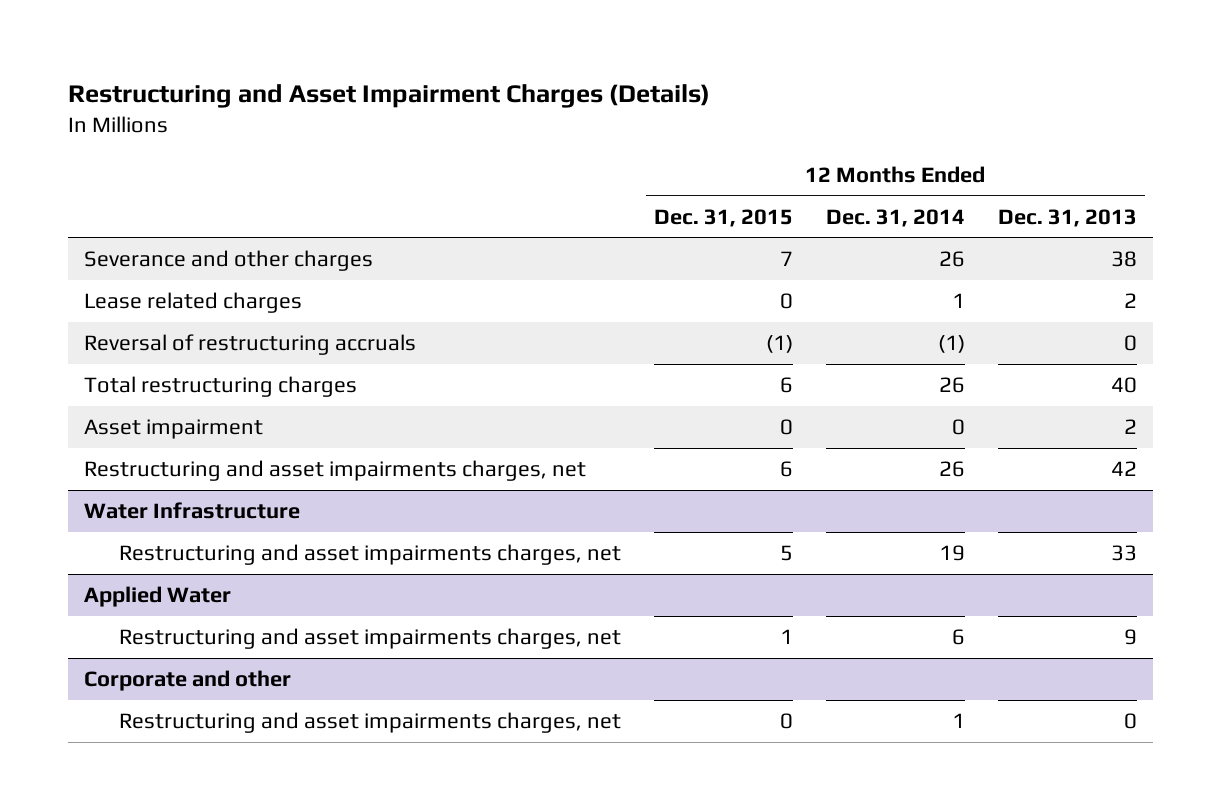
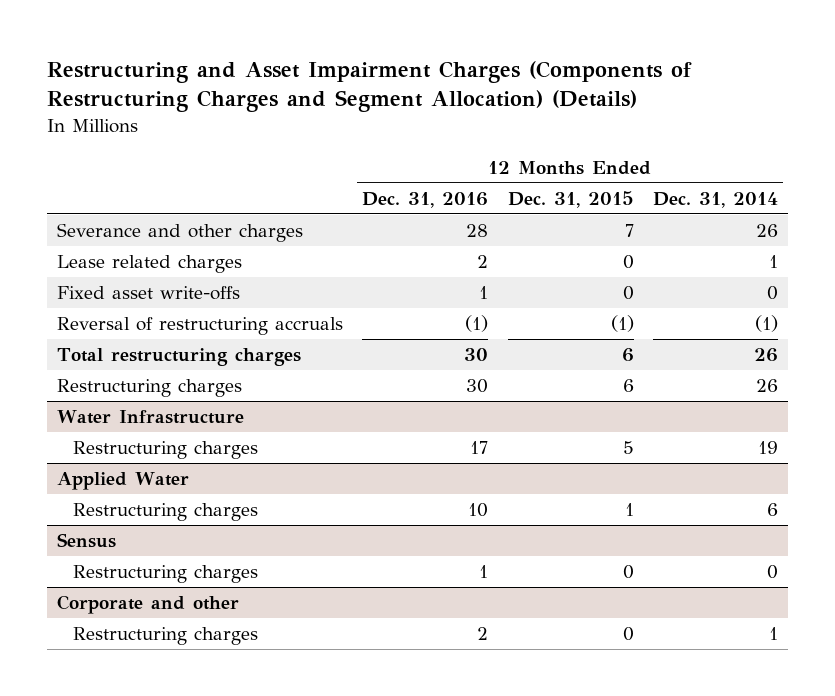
- Restructuring and Asset Impairment Charges (Details)
+ Restructuring and Asset Impairment Charges (Components of Restructuring Charges and Segment Allocation) (Details)
- | 12 Months Ended Dec. 31, 2015 | 12 Months Ended Dec. 31, 2014 | 12 Months Ended Dec. 31, 2013
+ | 12 Months Ended Dec. 31, 2016 | 12 Months Ended Dec. 31, 2015 | 12 Months Ended Dec. 31, 2014
+ Fixed asset write-offs | 1 | 0 | 0
- Asset impairment | 0 | 0 | 2
- Restructuring and asset impairments charges, net | 6 | 26 | 42
+ Restructuring charges | 30 | 6 | 26
@ Water Infrastructure
- Restructuring and asset impairments charges, net | 5 | 19 | 33
+ Restructuring charges | 17 | 5 | 19
@ Applied Water
- Restructuring and asset impairments charges, net | 1 | 6 | 9
+ Restructuring charges | 10 | 1 | 6
+ Sensus
+ Restructuring charges | 1 | 0 | 0
@ Corporate and other
- Restructuring and asset impairments charges, net | 0 | 1 | 0
+ Restructuring charges | 2 | 0 | 1

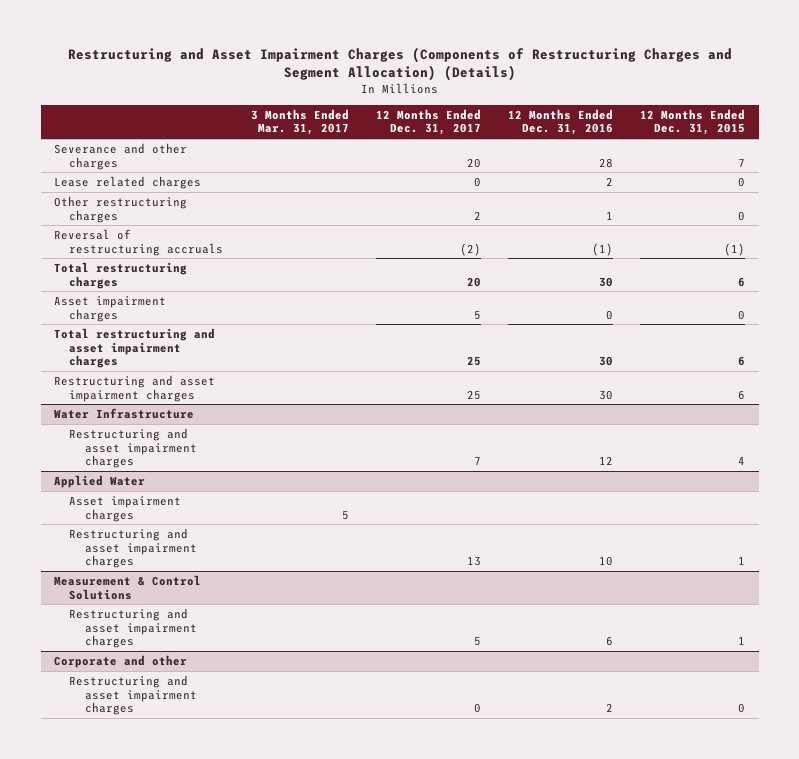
- | 12 Months Ended Dec. 31, 2016 | 12 Months Ended Dec. 31, 2015 | 12 Months Ended Dec. 31, 2014
+ | 3 Months Ended Mar. 31, 2017 | 12 Months Ended Dec. 31, 2017 | 12 Months Ended Dec. 31, 2016 | 12 Months Ended Dec. 31, 2015
- Fixed asset write-offs | 1 | 0 | 0
+ Other restructuring charges | | 2 | 1 | 0
- Restructuring charges | 30 | 6 | 26
+ Asset impairment charges | | 5 | 0 | 0
+ Total restructuring and asset impairment charges | | 25 | 30 | 6
+ Restructuring and asset impairment charges | | 25 | 30 | 6
@ Water Infrastructure
- Restructuring charges | 17 | 5 | 19
+ Restructuring and asset impairment charges | | 7 | 12 | 4
@ Applied Water
- Restructuring charges | 10 | 1 | 6
- Sensus
- Restructuring charges | 1 | 0 | 0
@ Applied Water
+ Asset impairment charges | 5 | | |
+ Restructuring and asset impairment charges | | 13 | 10 | 1
+ Measurement & Control Solutions
+ Restructuring and asset impairment charges | | 5 | 6 | 1
@ Corporate and other
- Restructuring charges | 2 | 0 | 1
+ Restructuring and asset impairment charges | | 0 | 2 | 0

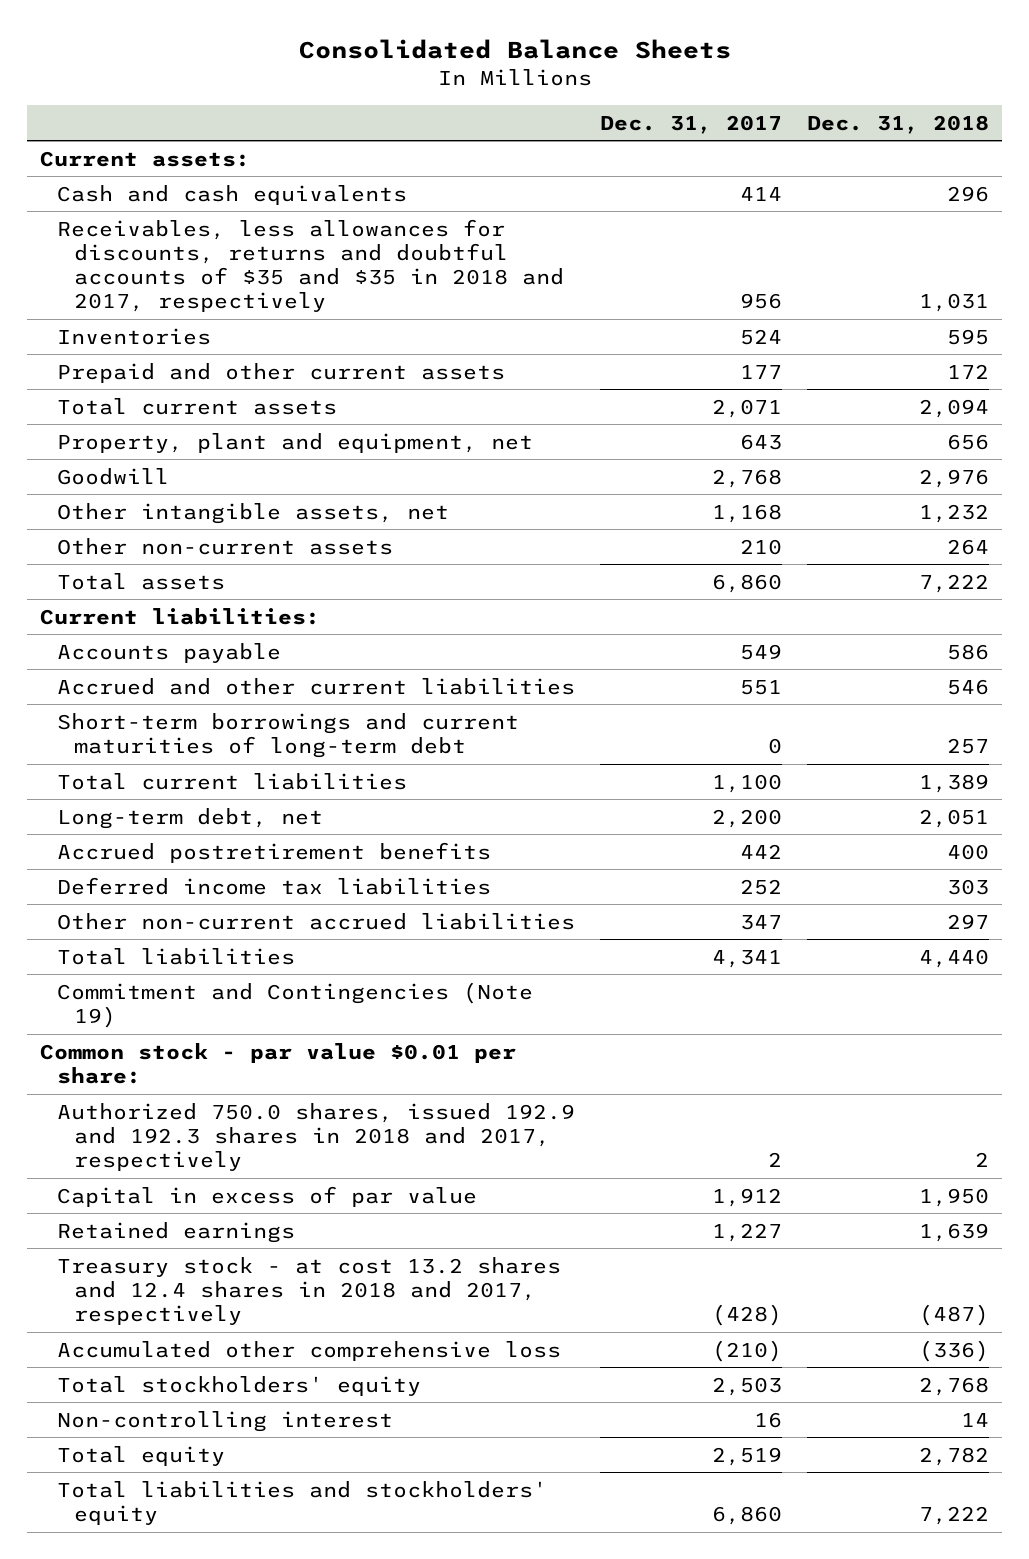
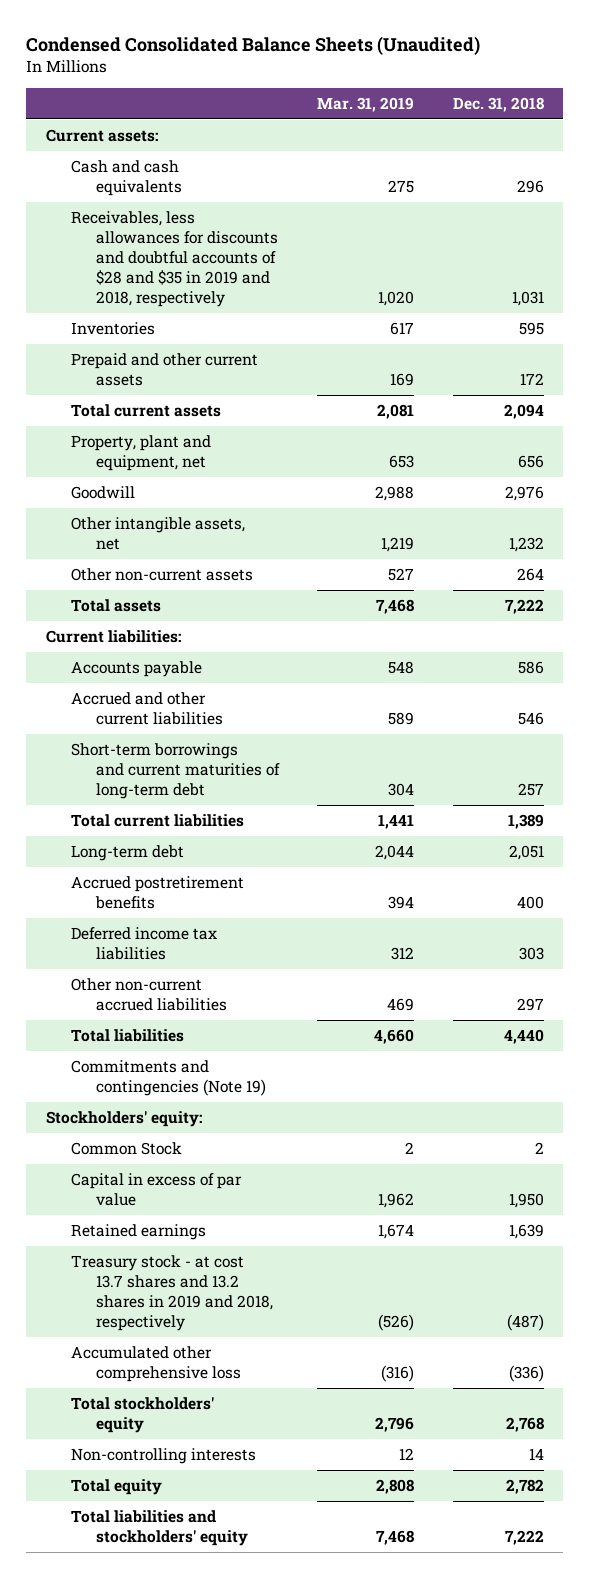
- Consolidated Balance Sheets
+ Condensed Consolidated Balance Sheets (Unaudited)
- | Dec. 31, 2017 | Dec. 31, 2018
+ | Mar. 31, 2019 | Dec. 31, 2018
- Receivables, less allowances for discounts, returns and doubtful accounts of $35 and $35 in 2018 and 2017, respectively | 956 | 1,031
+ Receivables, less allowances for discounts and doubtful accounts of $28 and $35 in 2019 and 2018, respectively | 1,020 | 1,031
- Long-term debt, net | 2,200 | 2,051
+ Long-term debt | 2,044 | 2,051
- Commitment and Contingencies (Note 19)
- Common stock - par value $0.01 per share:
- Authorized 750.0 shares, issued 192.9 and 192.3 shares in 2018 and 2017, respectively | 2 | 2
+ Commitments and contingencies (Note 19)
+ Stockholders' equity:
+ Common Stock | 2 | 2
- Treasury stock - at cost 13.2 shares and 12.4 shares in 2018 and 2017, respectively | (428) | (487)
+ Treasury stock - at cost 13.7 shares and 13.2 shares in 2019 and 2018, respectively | (526) | (487)
- Non-controlling interest | 16 | 14
+ Non-controlling interests | 12 | 14

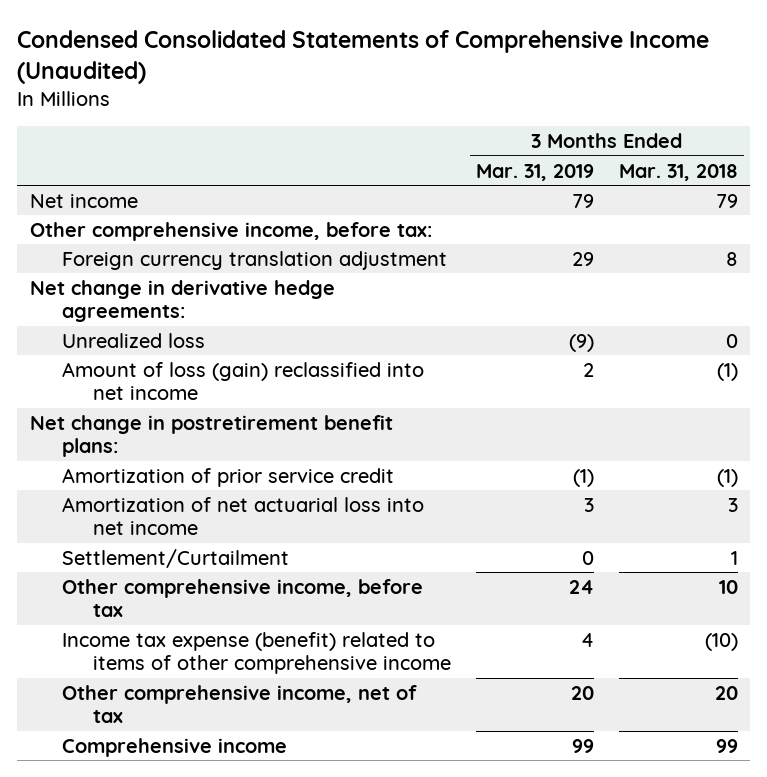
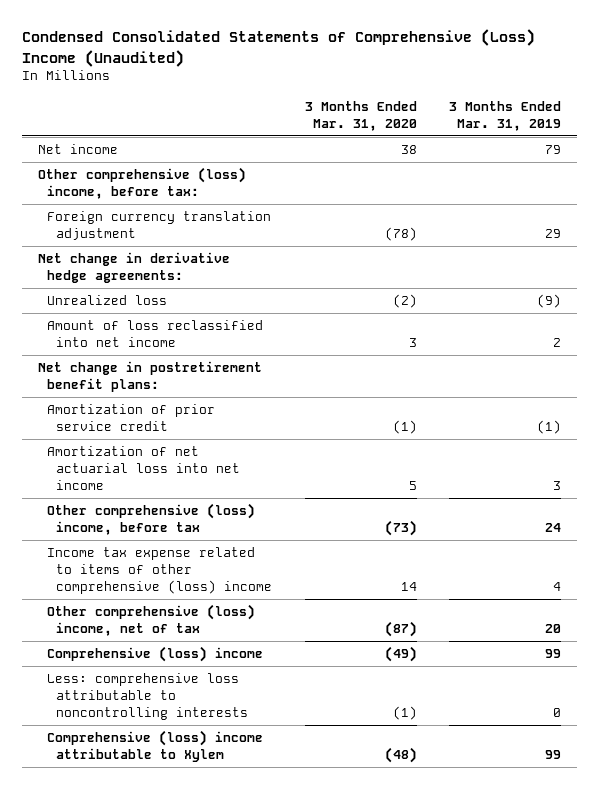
- Condensed Consolidated Statements of Comprehensive Income (Unaudited)
+ Condensed Consolidated Statements of Comprehensive (Loss) Income (Unaudited)
- | 3 Months Ended Mar. 31, 2019 | 3 Months Ended Mar. 31, 2018
+ | 3 Months Ended Mar. 31, 2020 | 3 Months Ended Mar. 31, 2019
- Other comprehensive income, before tax:
+ Other comprehensive (loss) income, before tax:
- Amount of loss (gain) reclassified into net income | 2 | (1)
+ Amount of loss reclassified into net income | 3 | 2
- Settlement/Curtailment | 0 | 1
- Other comprehensive income, before tax | 24 | 10
- Income tax expense (benefit) related to items of other comprehensive income | 4 | (10)
- Other comprehensive income, net of tax | 20 | 20
- Comprehensive income | 99 | 99
+ Other comprehensive (loss) income, before tax | (73) | 24
+ Income tax expense related to items of other comprehensive (loss) income | 14 | 4
+ Other comprehensive (loss) income, net of tax | (87) | 20
+ Comprehensive (loss) income | (49) | 99
+ Less: comprehensive loss attributable to noncontrolling interests | (1) | 0
+ Comprehensive (loss) income attributable to Xylem | (48) | 99

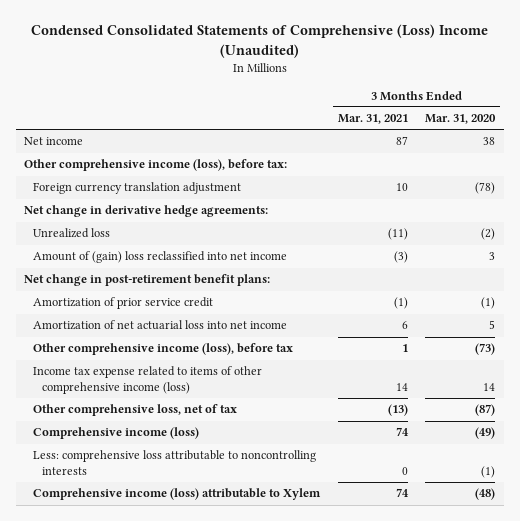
- | 3 Months Ended Mar. 31, 2020 | 3 Months Ended Mar. 31, 2019
+ | 3 Months Ended Mar. 31, 2021 | 3 Months Ended Mar. 31, 2020
- Other comprehensive (loss) income, before tax:
+ Other comprehensive income (loss), before tax:
- Amount of loss reclassified into net income | 3 | 2
- Net change in postretirement benefit plans:
+ Amount of (gain) loss reclassified into net income | (3) | 3
+ Net change in post-retirement benefit plans:
- Other comprehensive (loss) income, before tax | (73) | 24
- Income tax expense related to items of other comprehensive (loss) income | 14 | 4
- Other comprehensive (loss) income, net of tax | (87) | 20
- Comprehensive (loss) income | (49) | 99
+ Other comprehensive income (loss), before tax | 1 | (73)
+ Income tax expense related to items of other comprehensive income (loss) | 14 | 14
+ Other comprehensive loss, net of tax | (13) | (87)
+ Comprehensive income (loss) | 74 | (49)
- Comprehensive (loss) income attributable to Xylem | (48) | 99
+ Comprehensive income (loss) attributable to Xylem | 74 | (48)

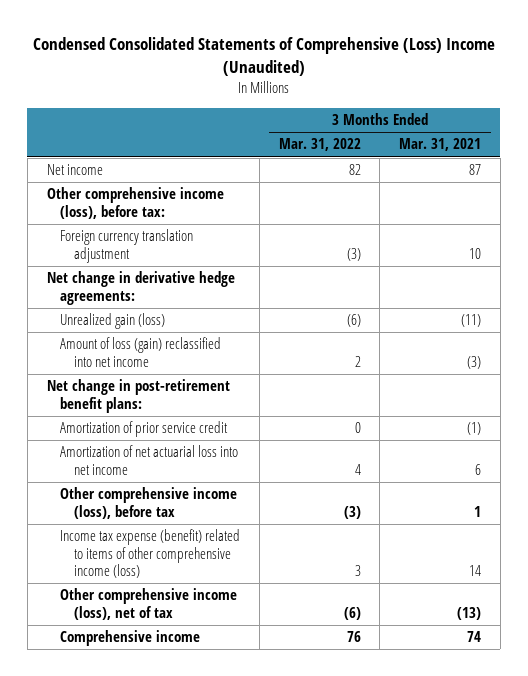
- | 3 Months Ended Mar. 31, 2021 | 3 Months Ended Mar. 31, 2020
+ | 3 Months Ended Mar. 31, 2022 | 3 Months Ended Mar. 31, 2021
- Unrealized loss | (11) | (2)
- Amount of (gain) loss reclassified into net income | (3) | 3
+ Unrealized gain (loss) | (6) | (11)
+ Amount of loss (gain) reclassified into net income | 2 | (3)
- Income tax expense related to items of other comprehensive income (loss) | 14 | 14
- Other comprehensive loss, net of tax | (13) | (87)
- Comprehensive income (loss) | 74 | (49)
- Less: comprehensive loss attributable to noncontrolling interests | 0 | (1)
- Comprehensive income (loss) attributable to Xylem | 74 | (48)
+ Income tax expense (benefit) related to items of other comprehensive income (loss) | 3 | 14
+ Other comprehensive income (loss), net of tax | (6) | (13)
+ Comprehensive income | 76 | 74

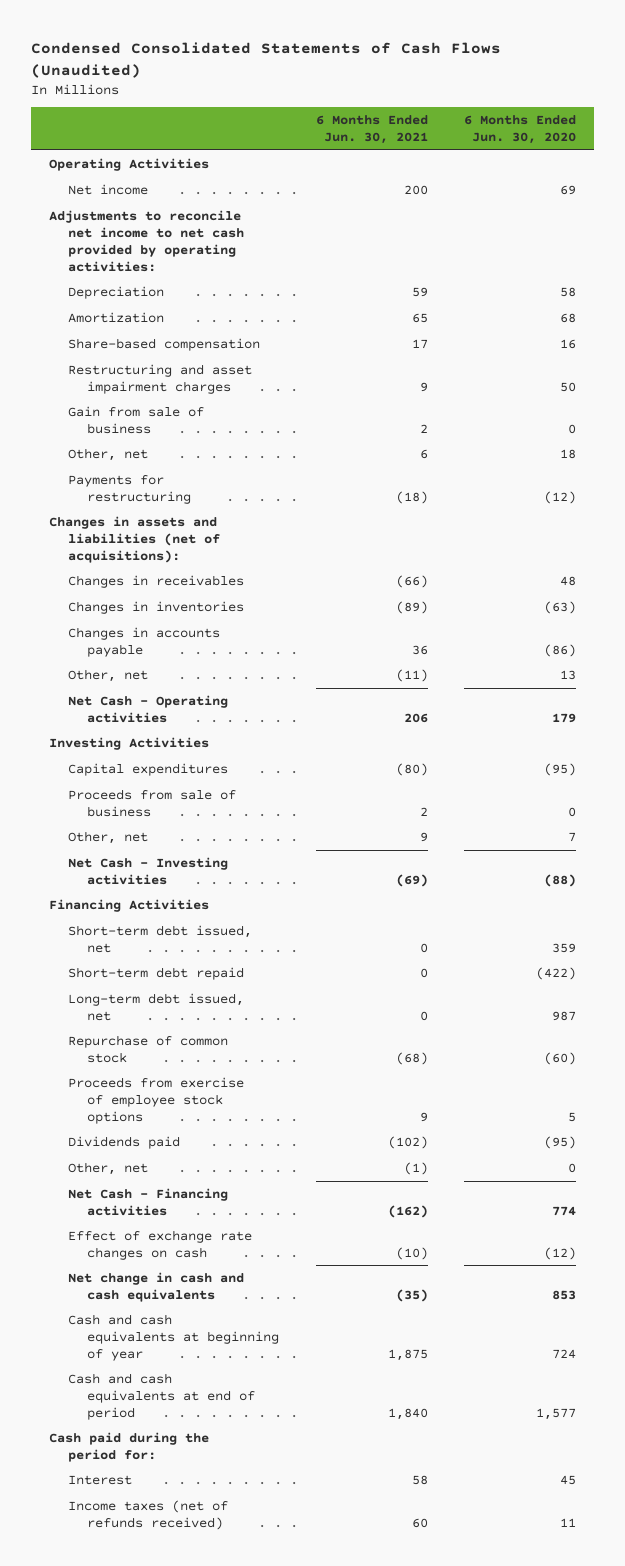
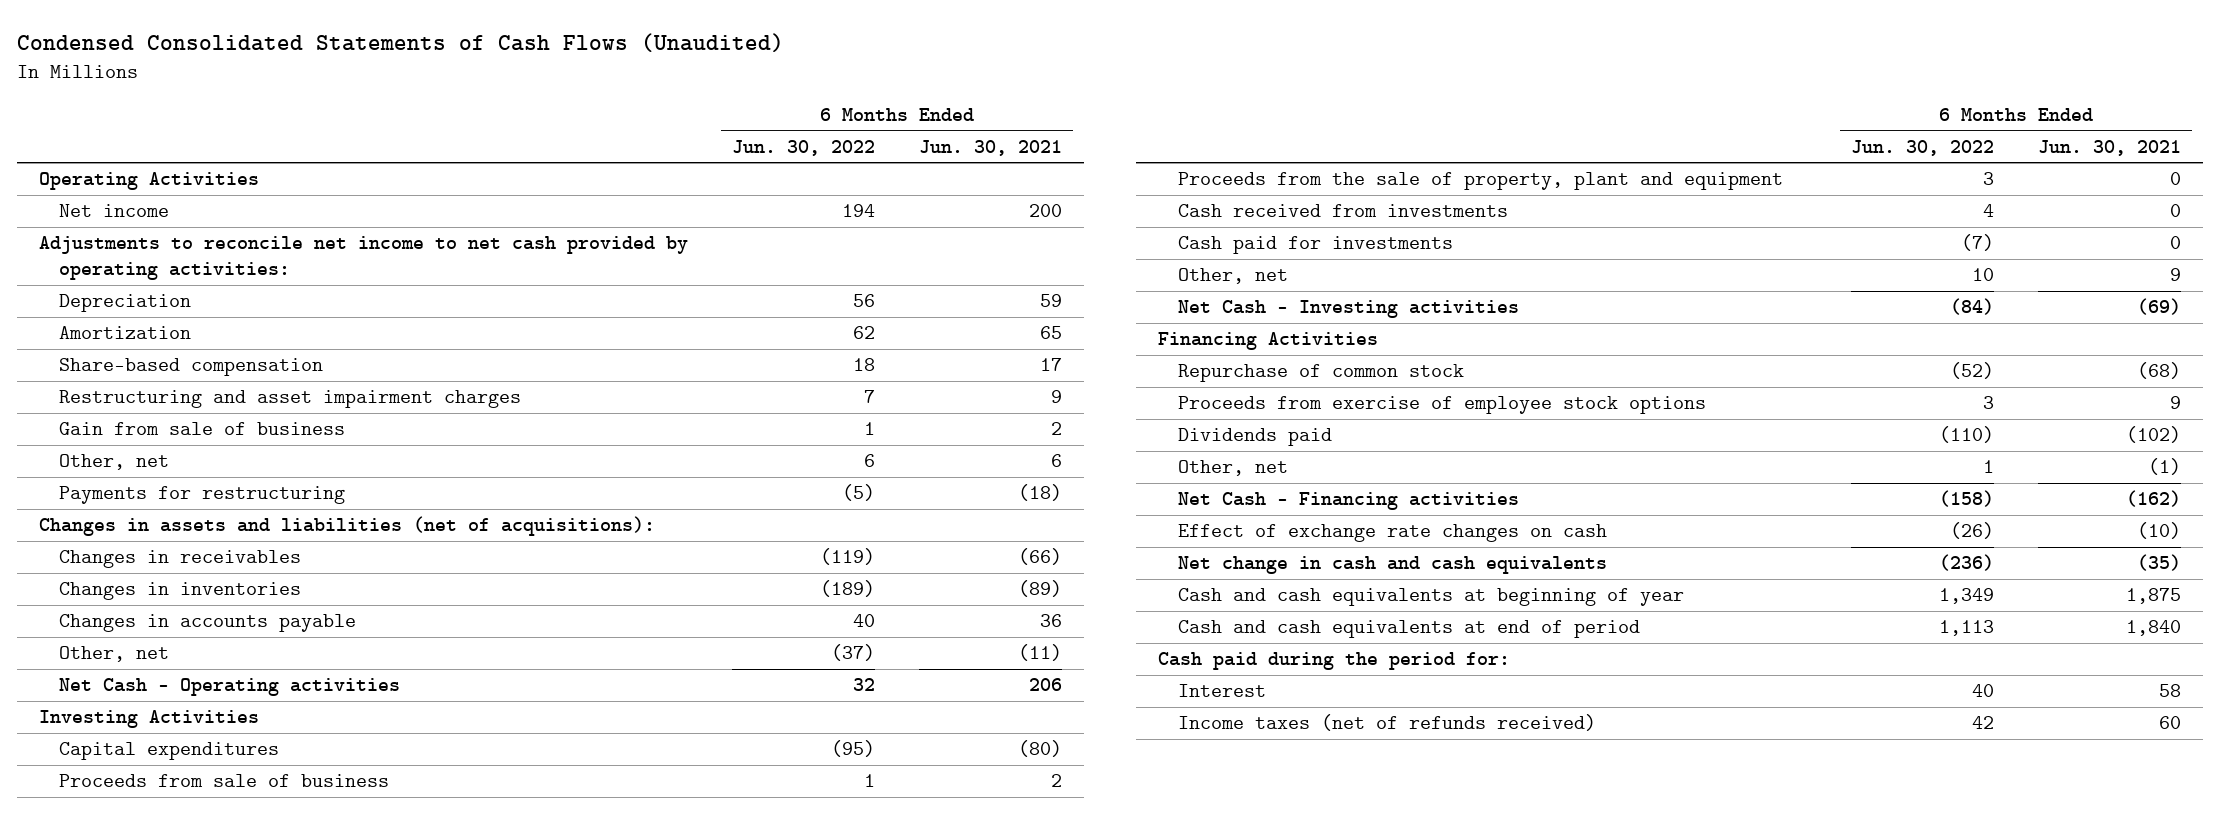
- | 6 Months Ended Jun. 30, 2021 | 6 Months Ended Jun. 30, 2020
+ | 6 Months Ended Jun. 30, 2022 | 6 Months Ended Jun. 30, 2021
+ Proceeds from the sale of property, plant and equipment | 3 | 0
+ Cash received from investments | 4 | 0
+ Cash paid for investments | (7) | 0
- Short-term debt issued, net | 0 | 359
- Short-term debt repaid | 0 | (422)
- Long-term debt issued, net | 0 | 987

